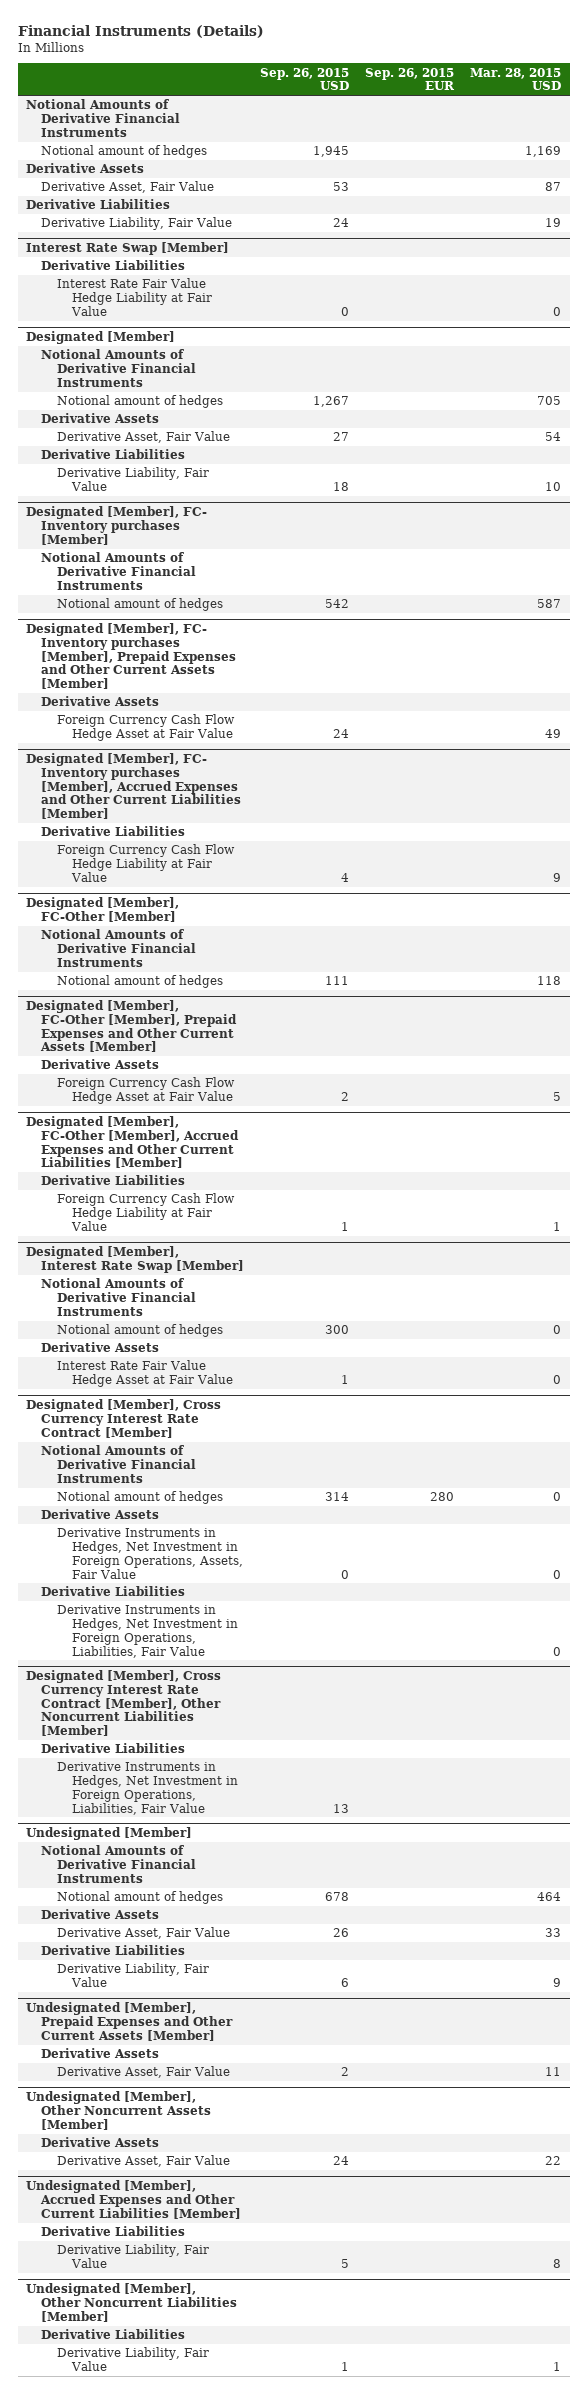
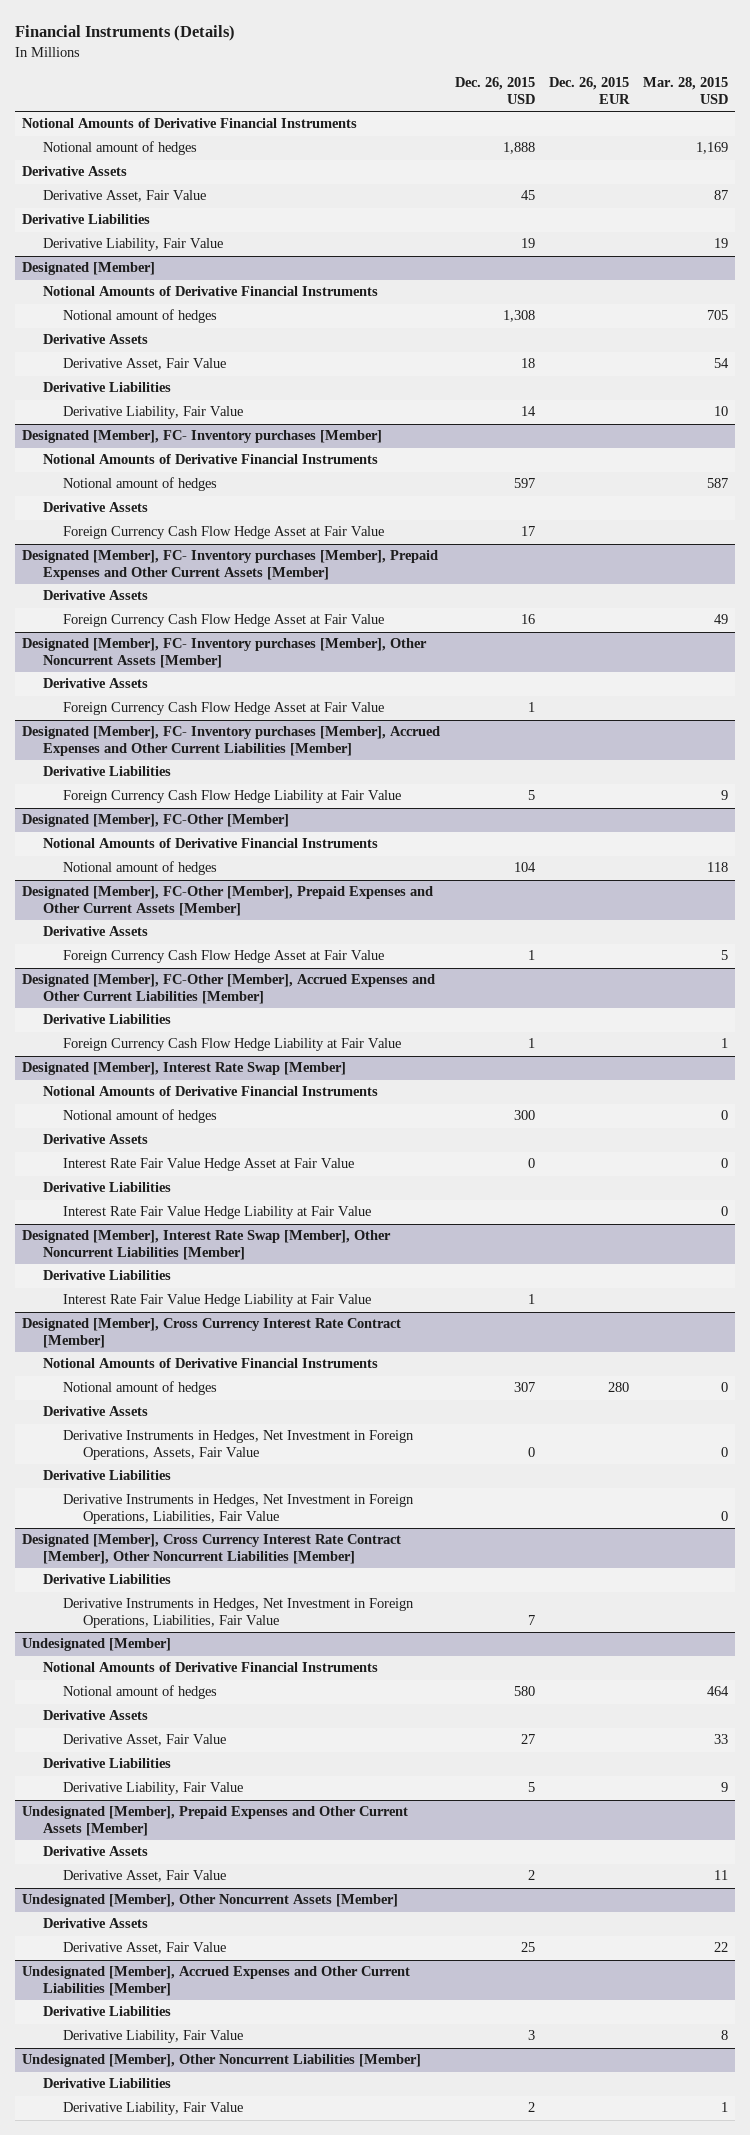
- | Sep. 26, 2015 USD | Sep. 26, 2015 EUR | Mar. 28, 2015 USD
+ | Dec. 26, 2015 USD | Dec. 26, 2015 EUR | Mar. 28, 2015 USD
- Interest Rate Swap [Member]
- Derivative Liabilities
- Interest Rate Fair Value Hedge Liability at Fair Value | 0 | | 0
@ Designated [Member], FC- Inventory purchases [Member]
+ Derivative Assets
+ Foreign Currency Cash Flow Hedge Asset at Fair Value | 17 | |
+ Designated [Member], FC- Inventory purchases [Member], Other Noncurrent Assets [Member]
+ Derivative Assets
+ Foreign Currency Cash Flow Hedge Asset at Fair Value | 1 | |
@ Designated [Member], Interest Rate Swap [Member]
+ Derivative Liabilities
+ Interest Rate Fair Value Hedge Liability at Fair Value | | | 0
+ Designated [Member], Interest Rate Swap [Member], Other Noncurrent Liabilities [Member]
+ Derivative Liabilities
+ Interest Rate Fair Value Hedge Liability at Fair Value | 1 | |

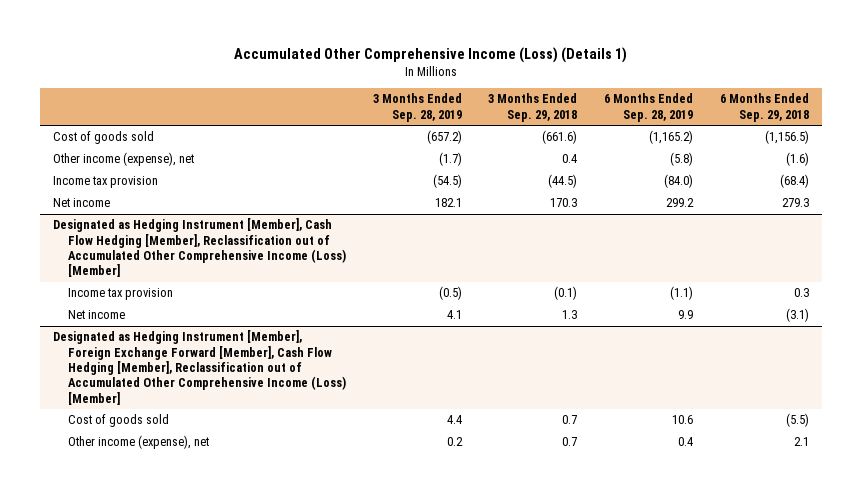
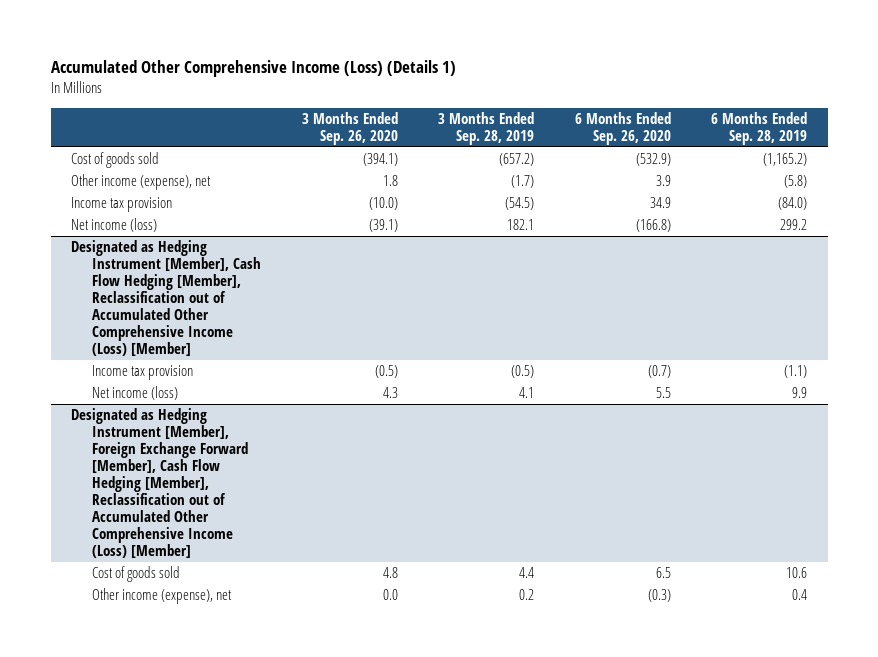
- | 3 Months Ended Sep. 28, 2019 | 3 Months Ended Sep. 29, 2018 | 6 Months Ended Sep. 28, 2019 | 6 Months Ended Sep. 29, 2018
+ | 3 Months Ended Sep. 26, 2020 | 3 Months Ended Sep. 28, 2019 | 6 Months Ended Sep. 26, 2020 | 6 Months Ended Sep. 28, 2019
- Net income | 182.1 | 170.3 | 299.2 | 279.3
+ Net income (loss) | (39.1) | 182.1 | (166.8) | 299.2
@ Designated as Hedging Instrument [Member], Cash Flow Hedging [Member], Reclassification out of Accumulated Other Comprehensive Income (Loss) [Member]
- Net income | 4.1 | 1.3 | 9.9 | (3.1)
+ Net income (loss) | 4.3 | 4.1 | 5.5 | 9.9

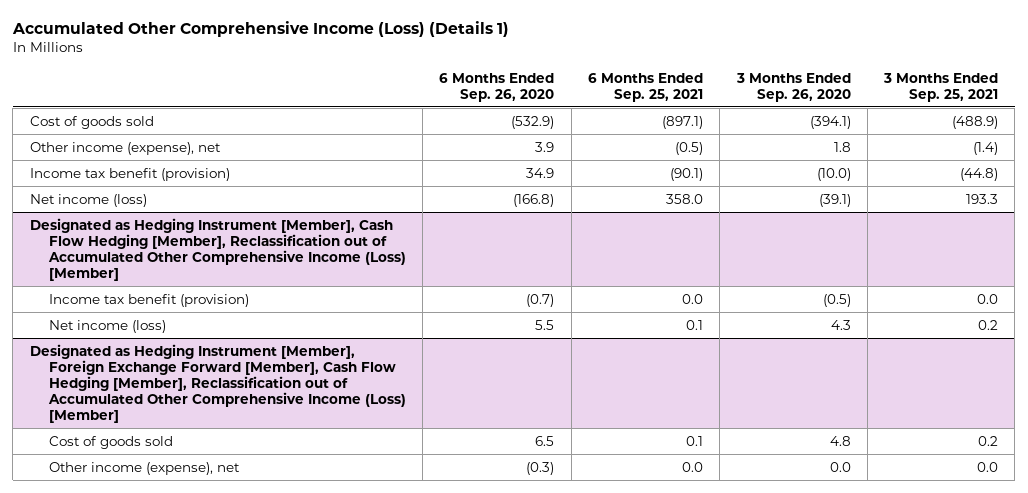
- | 3 Months Ended Sep. 26, 2020 | 3 Months Ended Sep. 28, 2019 | 6 Months Ended Sep. 26, 2020 | 6 Months Ended Sep. 28, 2019
+ | 6 Months Ended Sep. 26, 2020 | 6 Months Ended Sep. 25, 2021 | 3 Months Ended Sep. 26, 2020 | 3 Months Ended Sep. 25, 2021
- Income tax provision | (10.0) | (54.5) | 34.9 | (84.0)
+ Income tax benefit (provision) | 34.9 | (90.1) | (10.0) | (44.8)
@ Designated as Hedging Instrument [Member], Cash Flow Hedging [Member], Reclassification out of Accumulated Other Comprehensive Income (Loss) [Member]
- Income tax provision | (0.5) | (0.5) | (0.7) | (1.1)
+ Income tax benefit (provision) | (0.7) | 0.0 | (0.5) | 0.0

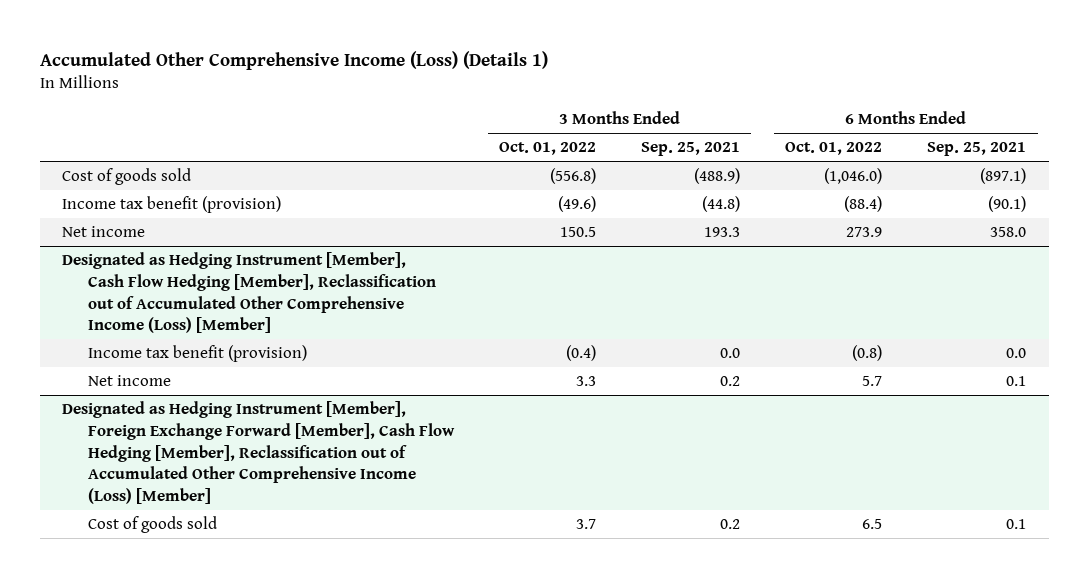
- | 6 Months Ended Sep. 26, 2020 | 6 Months Ended Sep. 25, 2021 | 3 Months Ended Sep. 26, 2020 | 3 Months Ended Sep. 25, 2021
+ | 3 Months Ended Oct. 01, 2022 | 3 Months Ended Sep. 25, 2021 | 6 Months Ended Oct. 01, 2022 | 6 Months Ended Sep. 25, 2021
- Other income (expense), net | 3.9 | (0.5) | 1.8 | (1.4)
- Net income (loss) | (166.8) | 358.0 | (39.1) | 193.3
+ Net income | 150.5 | 193.3 | 273.9 | 358.0
@ Designated as Hedging Instrument [Member], Cash Flow Hedging [Member], Reclassification out of Accumulated Other Comprehensive Income (Loss) [Member]
- Net income (loss) | 5.5 | 0.1 | 4.3 | 0.2
+ Net income | 3.3 | 0.2 | 5.7 | 0.1
@ Designated as Hedging Instrument [Member], Foreign Exchange Forward [Member], Cash Flow Hedging [Member], Reclassification out of Accumulated Other Comprehensive Income (Loss) [Member]
- Other income (expense), net | (0.3) | 0.0 | 0.0 | 0.0

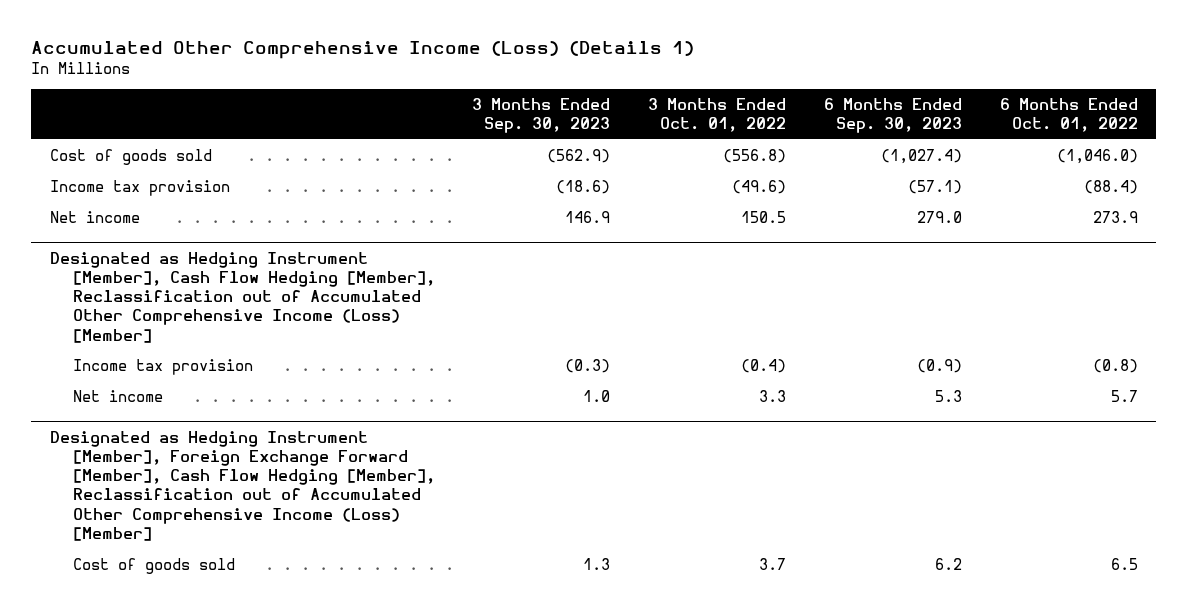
- | 3 Months Ended Oct. 01, 2022 | 3 Months Ended Sep. 25, 2021 | 6 Months Ended Oct. 01, 2022 | 6 Months Ended Sep. 25, 2021
+ | 3 Months Ended Sep. 30, 2023 | 3 Months Ended Oct. 01, 2022 | 6 Months Ended Sep. 30, 2023 | 6 Months Ended Oct. 01, 2022
- Income tax benefit (provision) | (49.6) | (44.8) | (88.4) | (90.1)
+ Income tax provision | (18.6) | (49.6) | (57.1) | (88.4)
@ Designated as Hedging Instrument [Member], Cash Flow Hedging [Member], Reclassification out of Accumulated Other Comprehensive Income (Loss) [Member]
- Income tax benefit (provision) | (0.4) | 0.0 | (0.8) | 0.0
+ Income tax provision | (0.3) | (0.4) | (0.9) | (0.8)

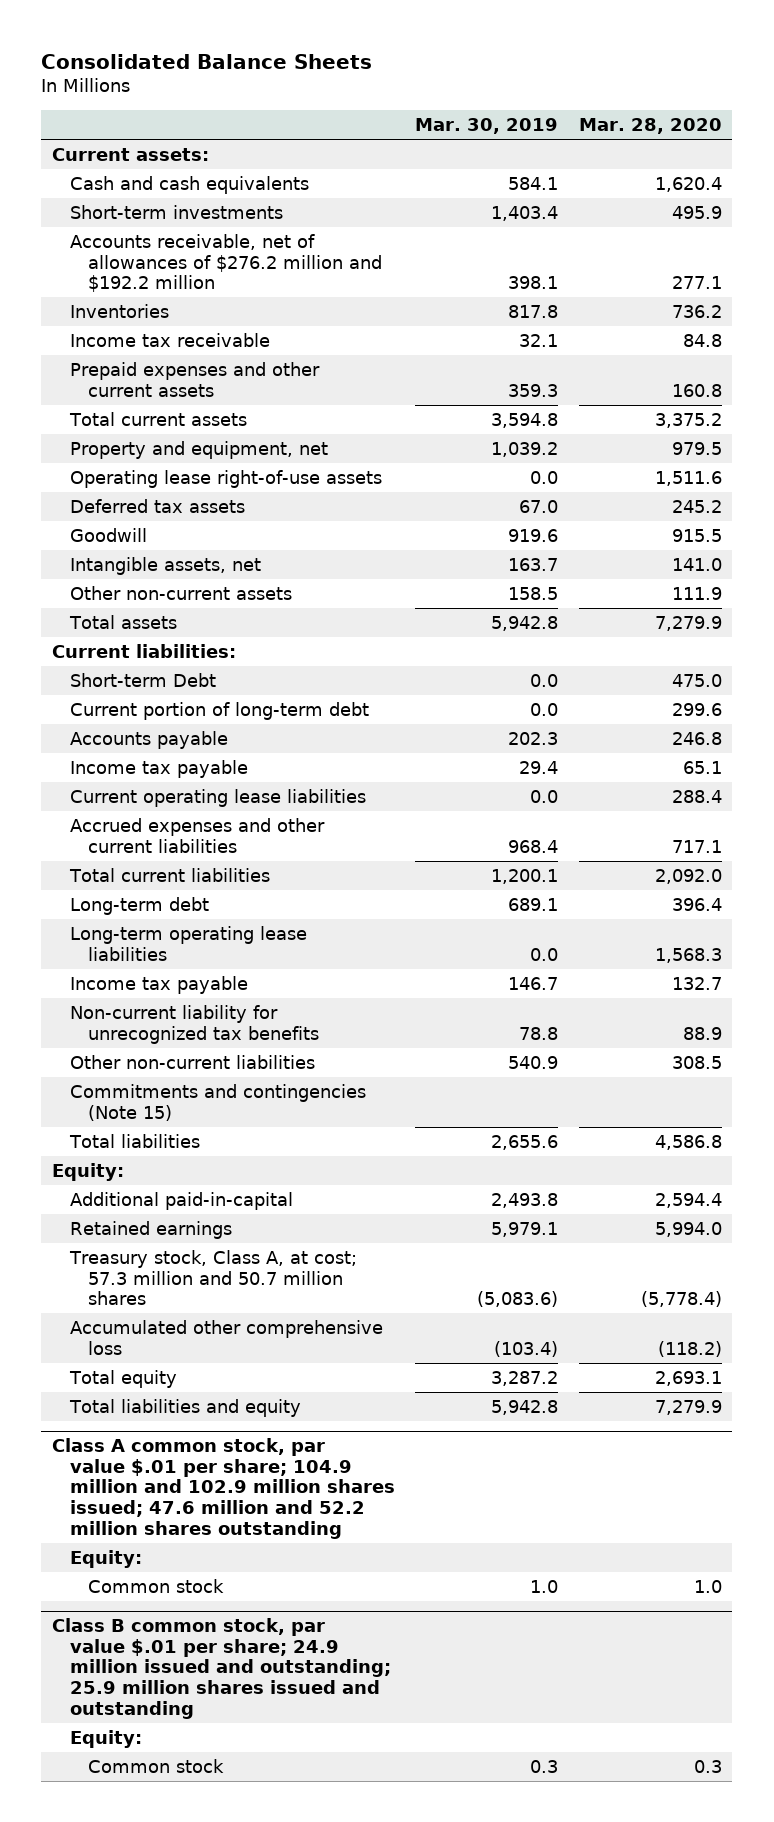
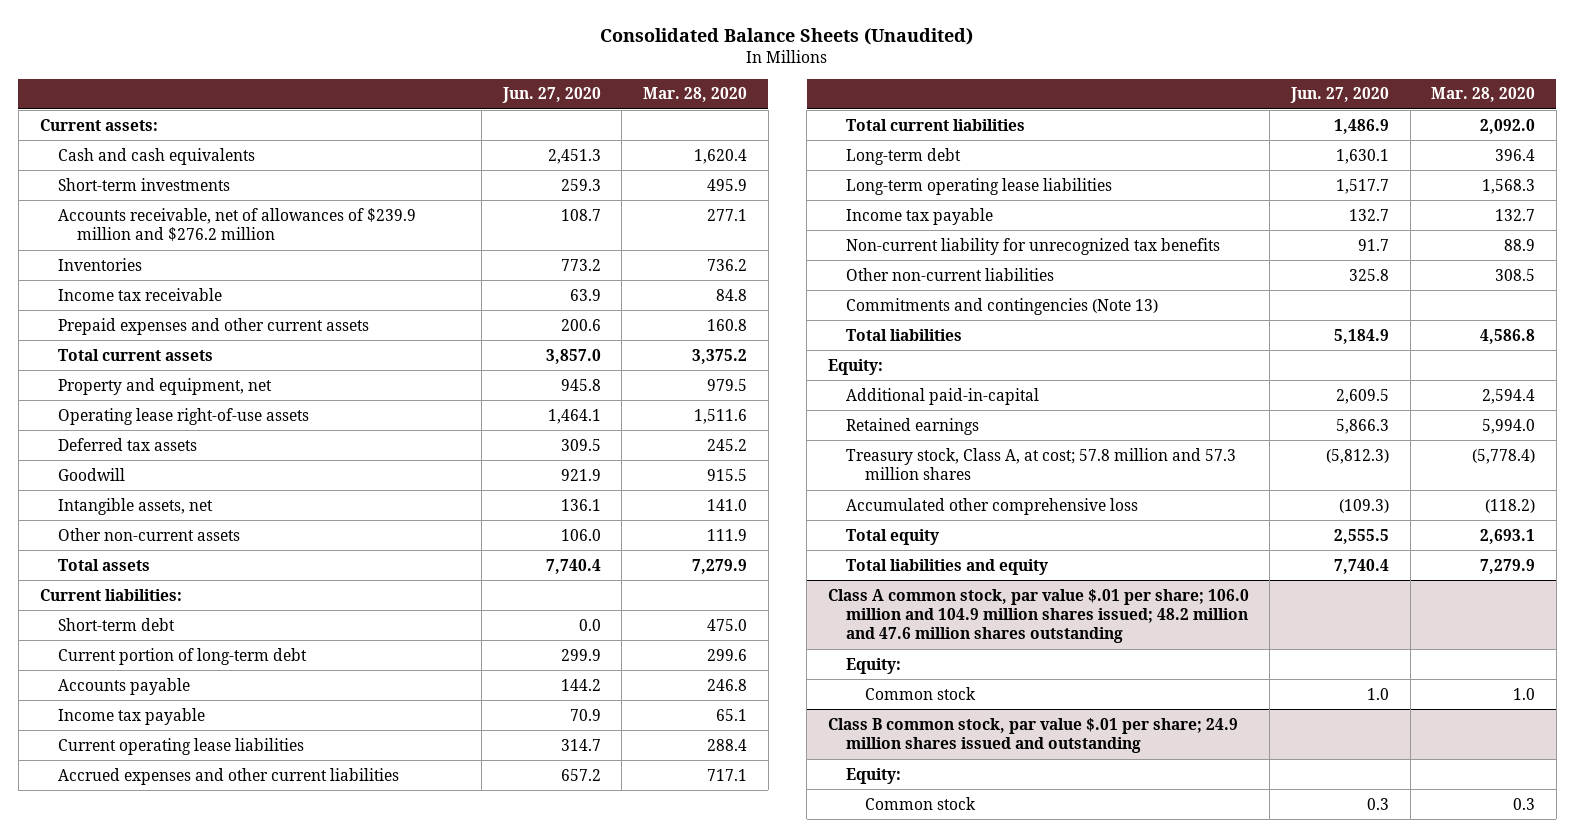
- Consolidated Balance Sheets
+ Consolidated Balance Sheets (Unaudited)
- | Mar. 30, 2019 | Mar. 28, 2020
+ | Jun. 27, 2020 | Mar. 28, 2020
- Accounts receivable, net of allowances of $276.2 million and $192.2 million | 398.1 | 277.1
+ Accounts receivable, net of allowances of $239.9 million and $276.2 million | 108.7 | 277.1
- Short-term Debt | 0.0 | 475.0
+ Short-term debt | 0.0 | 475.0
- Commitments and contingencies (Note 15)
+ Commitments and contingencies (Note 13)
- Treasury stock, Class A, at cost; 57.3 million and 50.7 million shares | (5,083.6) | (5,778.4)
+ Treasury stock, Class A, at cost; 57.8 million and 57.3 million shares | (5,812.3) | (5,778.4)
- Class A common stock, par value $.01 per share; 104.9 million and 102.9 million shares issued; 47.6 million and 52.2 million shares outstanding
+ Class A common stock, par value $.01 per share; 106.0 million and 104.9 million shares issued; 48.2 million and 47.6 million shares outstanding
- Class B common stock, par value $.01 per share; 24.9 million issued and outstanding; 25.9 million shares issued and outstanding
+ Class B common stock, par value $.01 per share; 24.9 million shares issued and outstanding

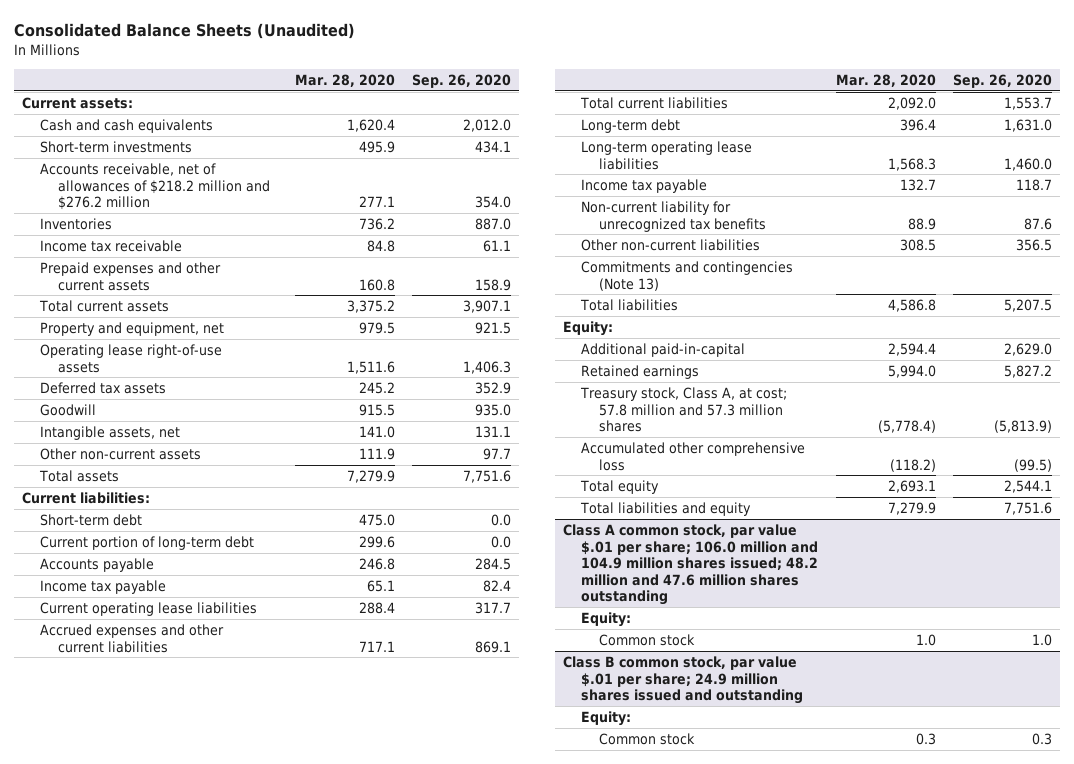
- | Jun. 27, 2020 | Mar. 28, 2020
+ | Mar. 28, 2020 | Sep. 26, 2020
- Accounts receivable, net of allowances of $239.9 million and $276.2 million | 108.7 | 277.1
+ Accounts receivable, net of allowances of $218.2 million and $276.2 million | 277.1 | 354.0

